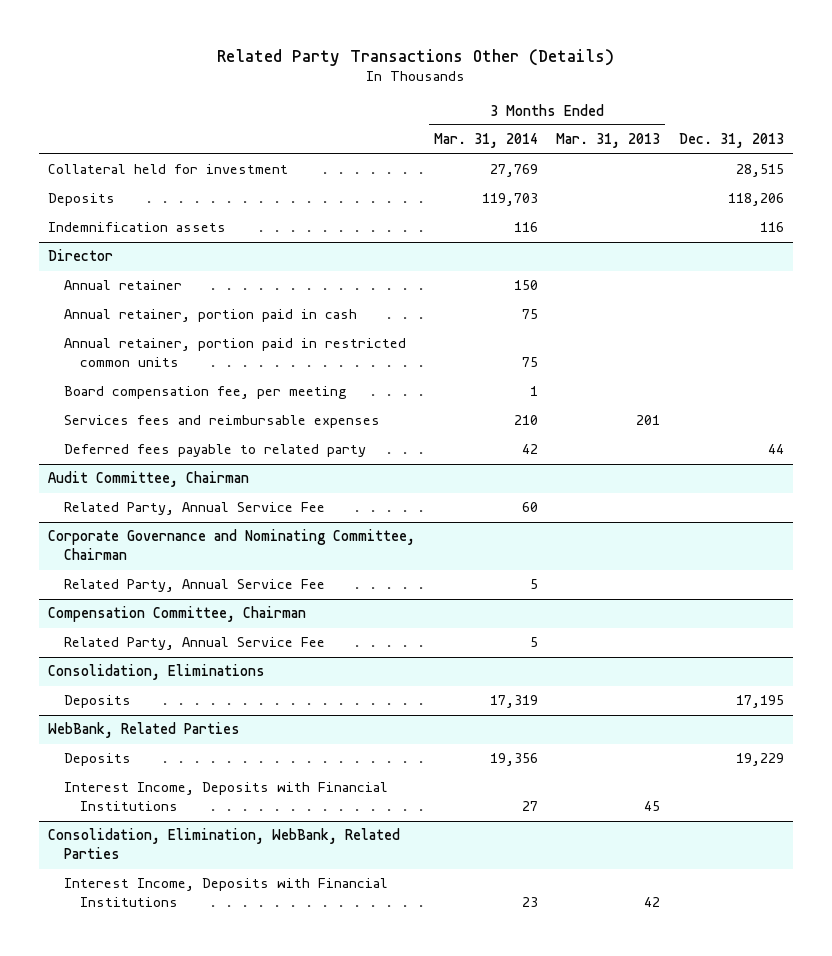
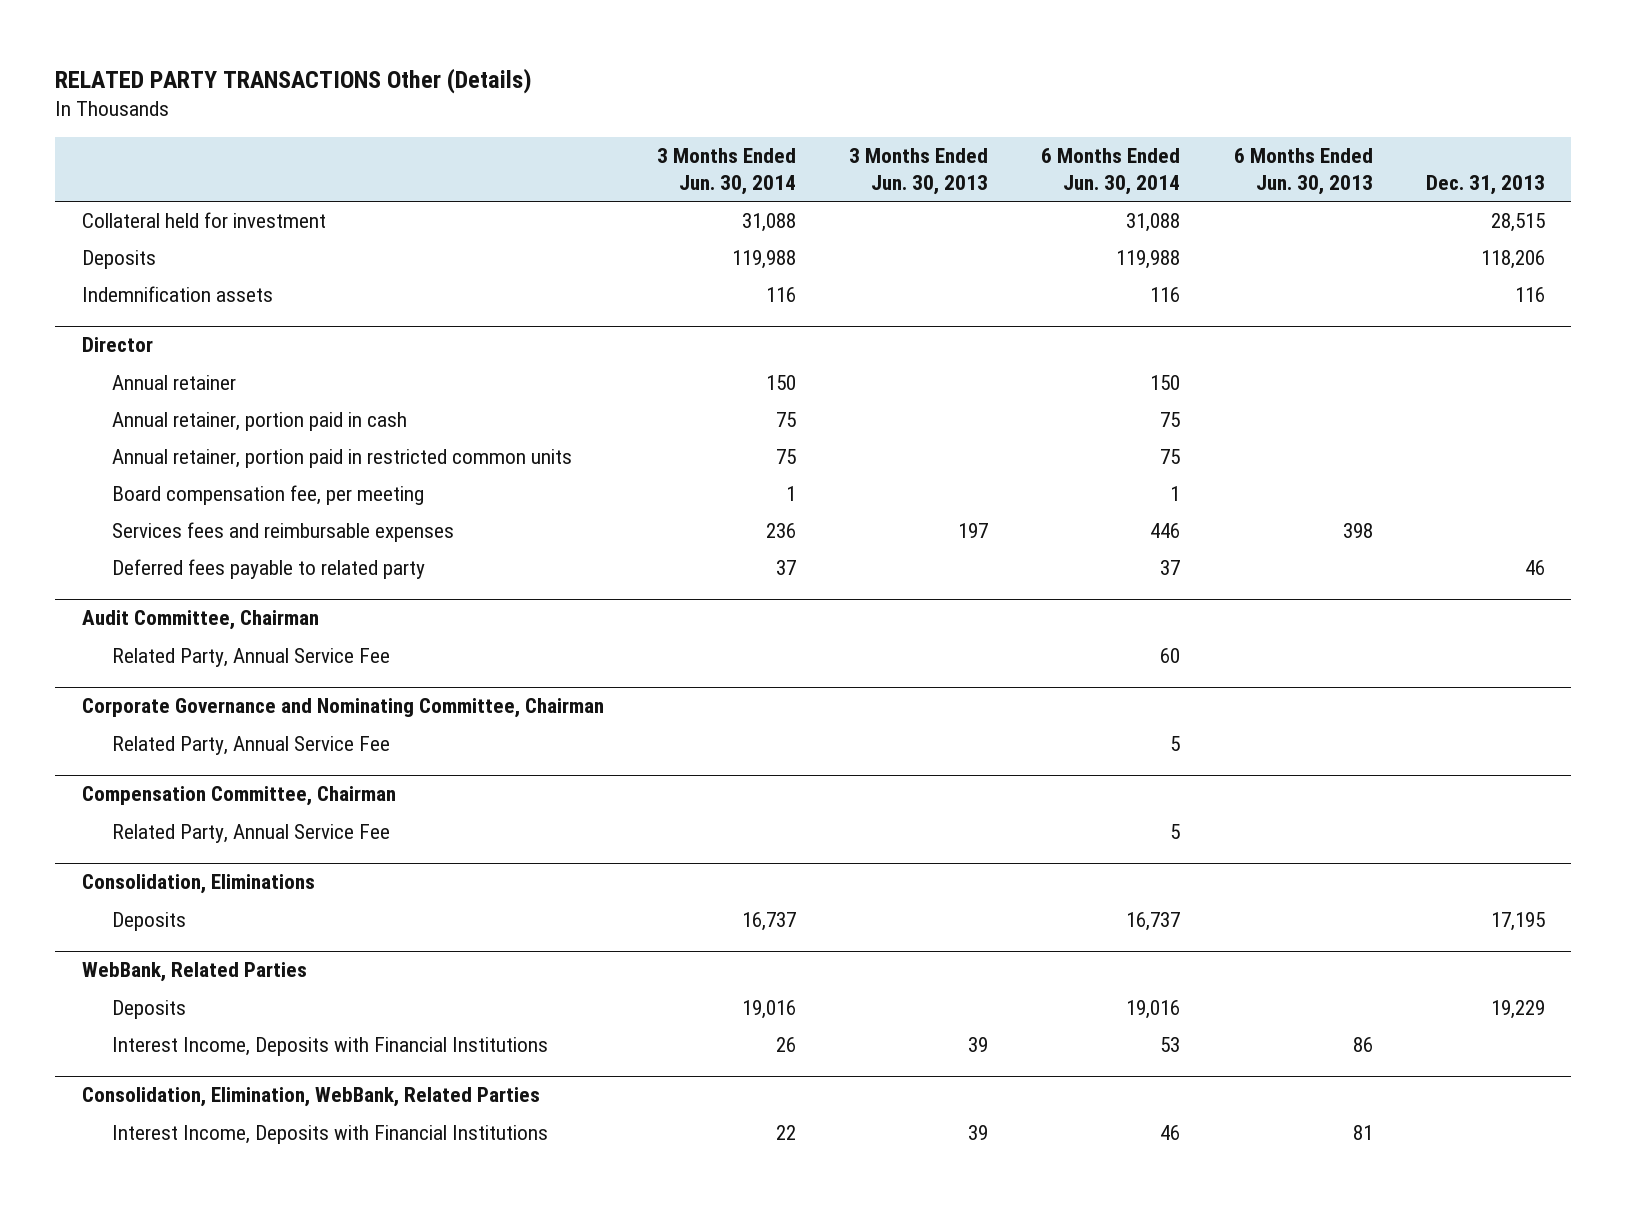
- Related Party Transactions Other (Details)
+ RELATED PARTY TRANSACTIONS Other (Details)
- | 3 Months Ended Mar. 31, 2014 | 3 Months Ended Mar. 31, 2013 | Dec. 31, 2013
+ | 3 Months Ended Jun. 30, 2014 | 3 Months Ended Jun. 30, 2013 | 6 Months Ended Jun. 30, 2014 | 6 Months Ended Jun. 30, 2013 | Dec. 31, 2013
@ Director
- Deferred fees payable to related party | 42 | | 44
+ Deferred fees payable to related party | 37 | | 37 | | 46

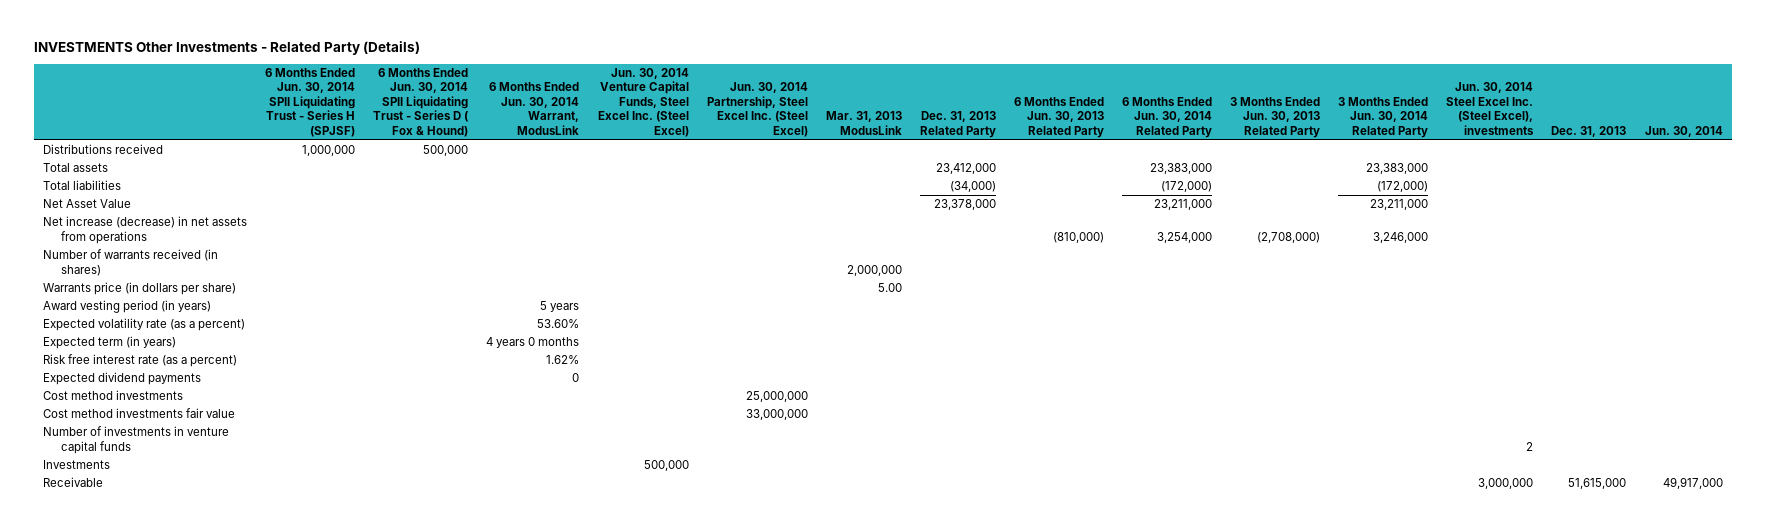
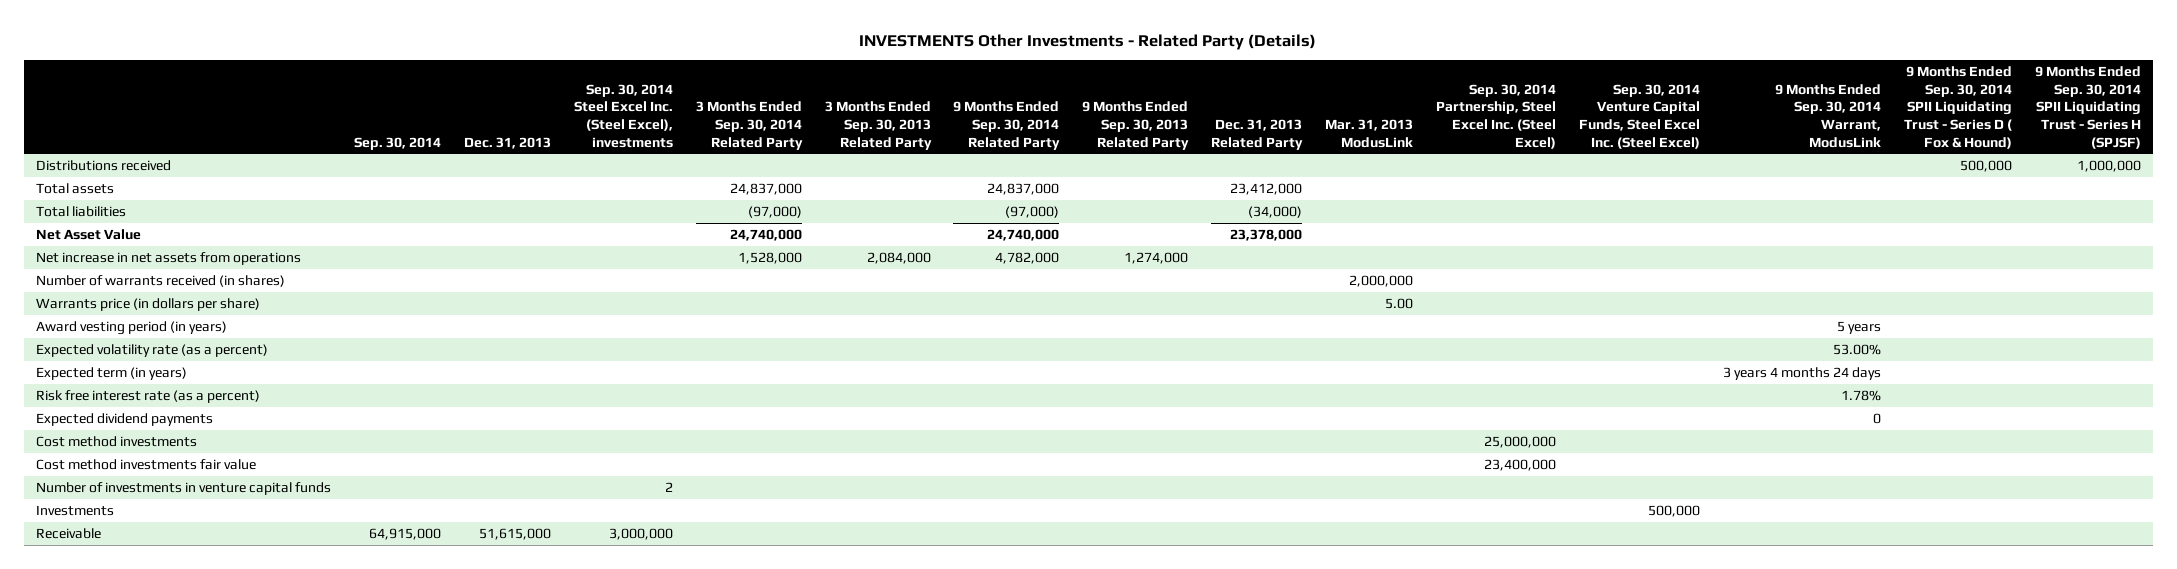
- | 6 Months Ended Jun. 30, 2014 SPII Liquidating Trust - Series H (SPJSF) | 6 Months Ended Jun. 30, 2014 SPII Liquidating Trust - Series D ( Fox & Hound) | 6 Months Ended Jun. 30, 2014 Warrant, ModusLink | Jun. 30, 2014 Venture Capital Funds, Steel Excel Inc. (Steel Excel) | Jun. 30, 2014 Partnership, Steel Excel Inc. (Steel Excel) | Mar. 31, 2013 ModusLink | Dec. 31, 2013 Related Party | 6 Months Ended Jun. 30, 2013 Related Party | 6 Months Ended Jun. 30, 2014 Related Party | 3 Months Ended Jun. 30, 2013 Related Party | 3 Months Ended Jun. 30, 2014 Related Party | Jun. 30, 2014 Steel Excel Inc. (Steel Excel), investments | Dec. 31, 2013 | Jun. 30, 2014
+ | Sep. 30, 2014 | Dec. 31, 2013 | Sep. 30, 2014 Steel Excel Inc. (Steel Excel), investments | 3 Months Ended Sep. 30, 2014 Related Party | 3 Months Ended Sep. 30, 2013 Related Party | 9 Months Ended Sep. 30, 2014 Related Party | 9 Months Ended Sep. 30, 2013 Related Party | Dec. 31, 2013 Related Party | Mar. 31, 2013 ModusLink | Sep. 30, 2014 Partnership, Steel Excel Inc. (Steel Excel) | Sep. 30, 2014 Venture Capital Funds, Steel Excel Inc. (Steel Excel) | 9 Months Ended Sep. 30, 2014 Warrant, ModusLink | 9 Months Ended Sep. 30, 2014 SPII Liquidating Trust - Series D ( Fox & Hound) | 9 Months Ended Sep. 30, 2014 SPII Liquidating Trust - Series H (SPJSF)
- Net increase (decrease) in net assets from operations | | | | | | | | (810,000) | 3,254,000 | (2,708,000) | 3,246,000 | | |
+ Net increase in net assets from operations | | | | 1,528,000 | 2,084,000 | 4,782,000 | 1,274,000 | | | | | | |

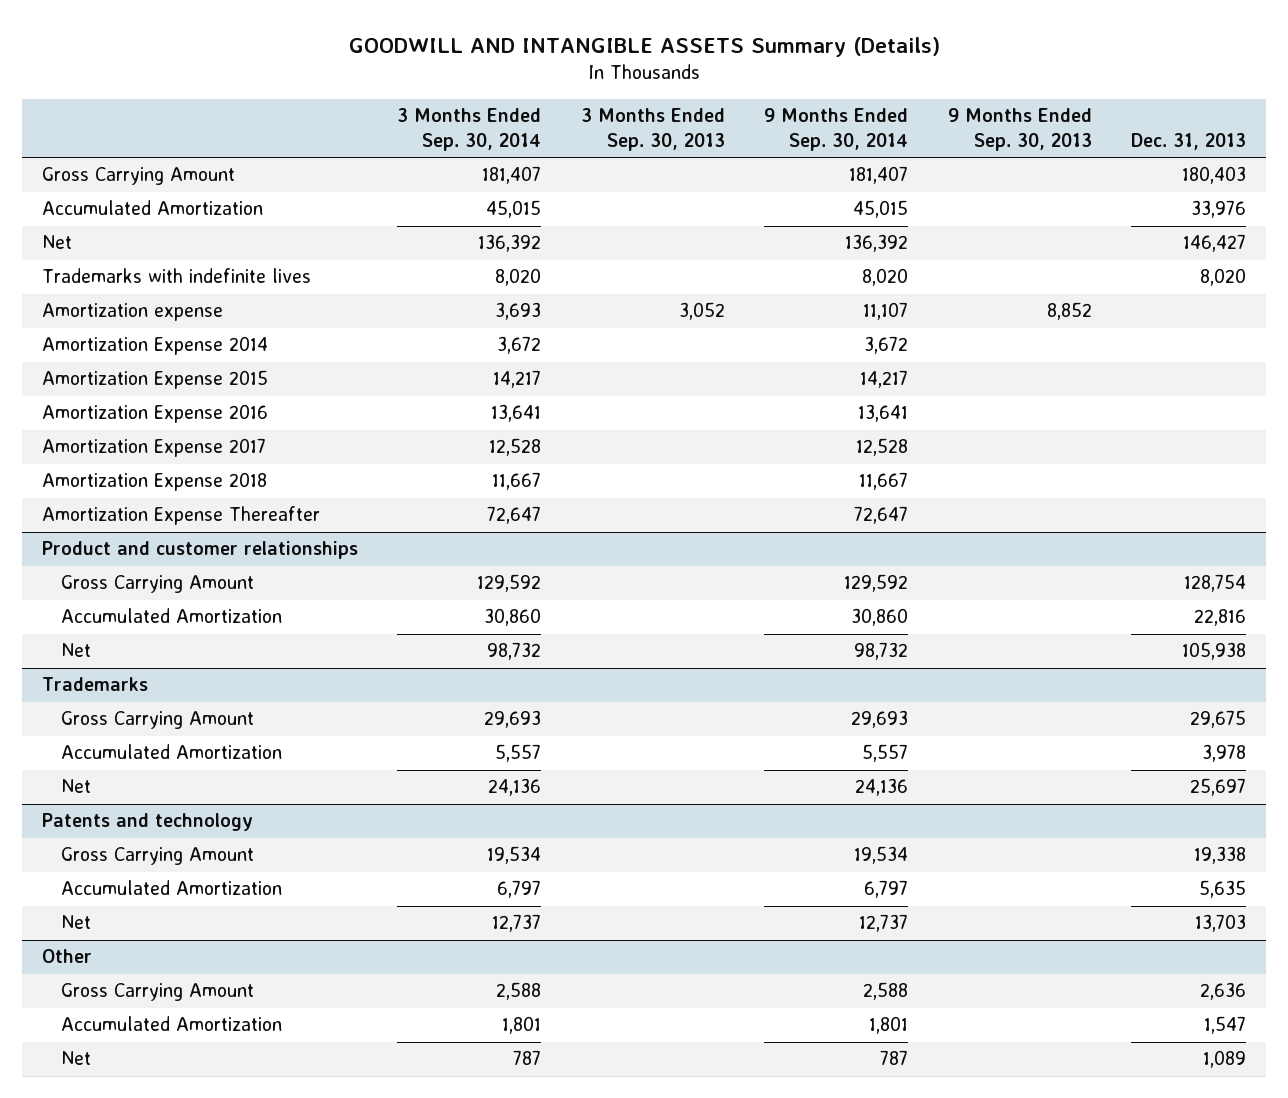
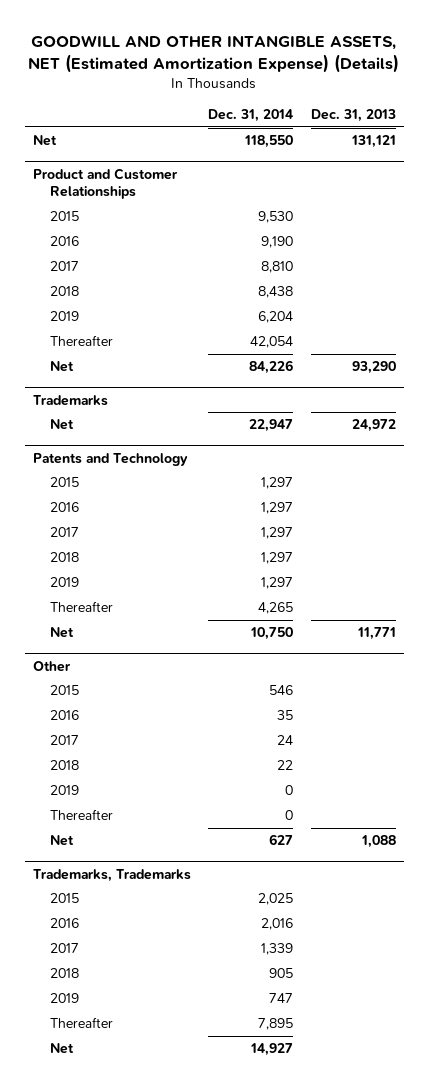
- GOODWILL AND INTANGIBLE ASSETS Summary (Details)
+ GOODWILL AND OTHER INTANGIBLE ASSETS, NET (Estimated Amortization Expense) (Details)
- | 3 Months Ended Sep. 30, 2014 | 3 Months Ended Sep. 30, 2013 | 9 Months Ended Sep. 30, 2014 | 9 Months Ended Sep. 30, 2013 | Dec. 31, 2013
+ | Dec. 31, 2014 | Dec. 31, 2013
- Gross Carrying Amount | 181,407 | | 181,407 | | 180,403
- Accumulated Amortization | 45,015 | | 45,015 | | 33,976
- Net | 136,392 | | 136,392 | | 146,427
- Trademarks with indefinite lives | 8,020 | | 8,020 | | 8,020
- Amortization expense | 3,693 | 3,052 | 11,107 | 8,852 |
- Amortization Expense 2014 | 3,672 | | 3,672 | |
- Amortization Expense 2015 | 14,217 | | 14,217 | |
- Amortization Expense 2016 | 13,641 | | 13,641 | |
- Amortization Expense 2017 | 12,528 | | 12,528 | |
- Amortization Expense 2018 | 11,667 | | 11,667 | |
- Amortization Expense Thereafter | 72,647 | | 72,647 | |
- Product and customer relationships
- Gross Carrying Amount | 129,592 | | 129,592 | | 128,754
- Accumulated Amortization | 30,860 | | 30,860 | | 22,816
- Net | 98,732 | | 98,732 | | 105,938
+ Net | 118,550 | 131,121
+ Product and Customer Relationships
+ 2015 | 9,530 |
+ 2016 | 9,190 |
+ 2017 | 8,810 |
+ 2018 | 8,438 |
+ 2019 | 6,204 |
+ Thereafter | 42,054 |
+ Net | 84,226 | 93,290
@ Trademarks
- Gross Carrying Amount | 29,693 | | 29,693 | | 29,675
- Accumulated Amortization | 5,557 | | 5,557 | | 3,978
- Net | 24,136 | | 24,136 | | 25,697
- Patents and technology
- Gross Carrying Amount | 19,534 | | 19,534 | | 19,338
- Accumulated Amortization | 6,797 | | 6,797 | | 5,635
- Net | 12,737 | | 12,737 | | 13,703
@ Trademarks
+ Net | 22,947 | 24,972
+ Patents and Technology
+ 2015 | 1,297 |
+ 2016 | 1,297 |
+ 2017 | 1,297 |
+ 2018 | 1,297 |
+ 2019 | 1,297 |
+ Thereafter | 4,265 |
+ Net | 10,750 | 11,771
@ Other
- Gross Carrying Amount | 2,588 | | 2,588 | | 2,636
- Accumulated Amortization | 1,801 | | 1,801 | | 1,547
- Net | 787 | | 787 | | 1,089
+ 2015 | 546 |
+ 2016 | 35 |
+ 2017 | 24 |
+ 2018 | 22 |
+ 2019 | 0 |
+ Thereafter | 0 |
+ Net | 627 | 1,088
+ Trademarks, Trademarks
+ 2015 | 2,025 |
+ 2016 | 2,016 |
+ 2017 | 1,339 |
+ 2018 | 905 |
+ 2019 | 747 |
+ Thereafter | 7,895 |
+ Net | 14,927 |

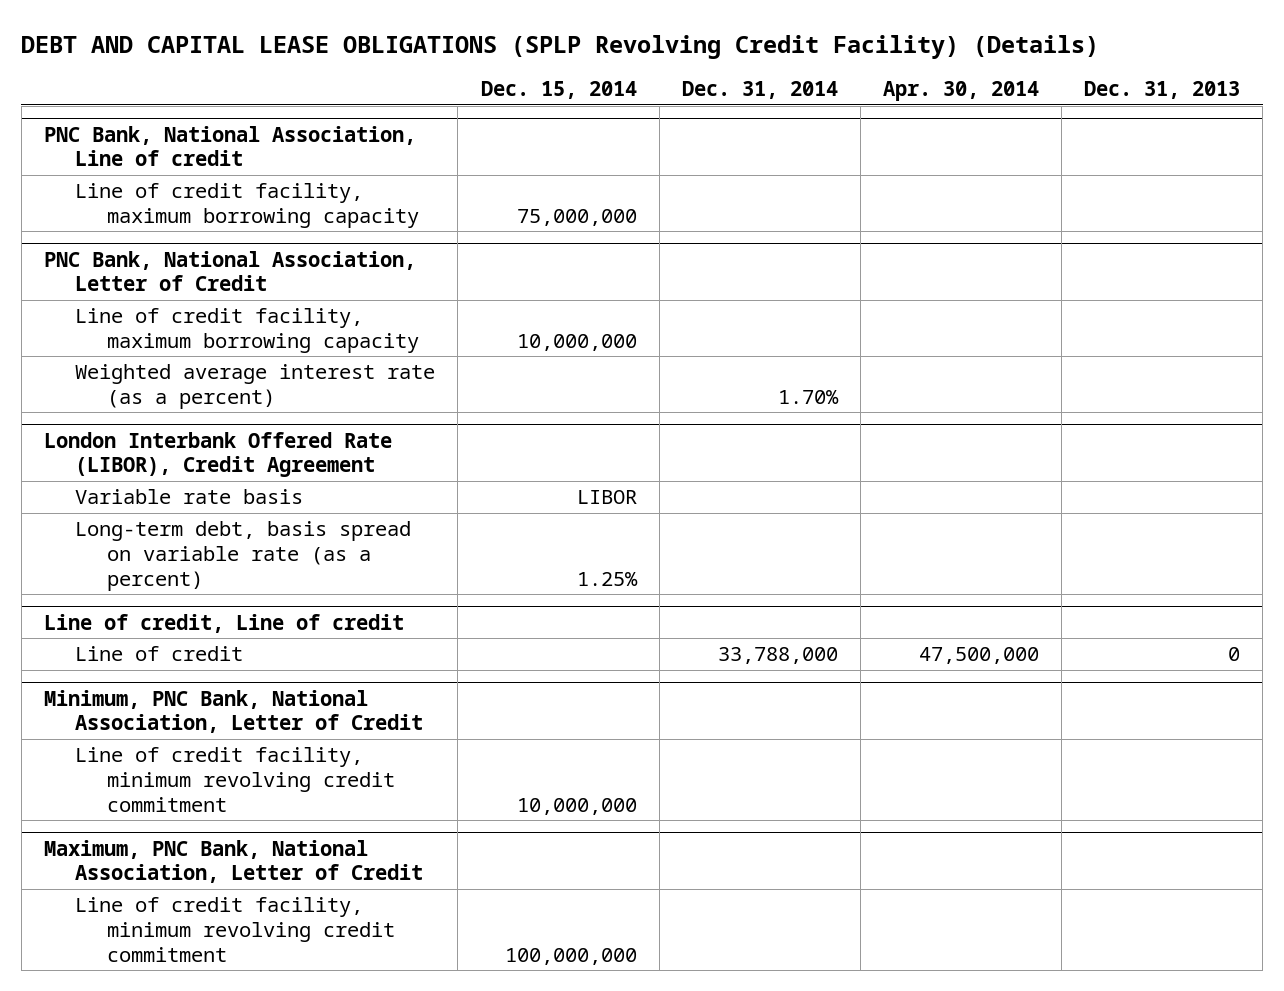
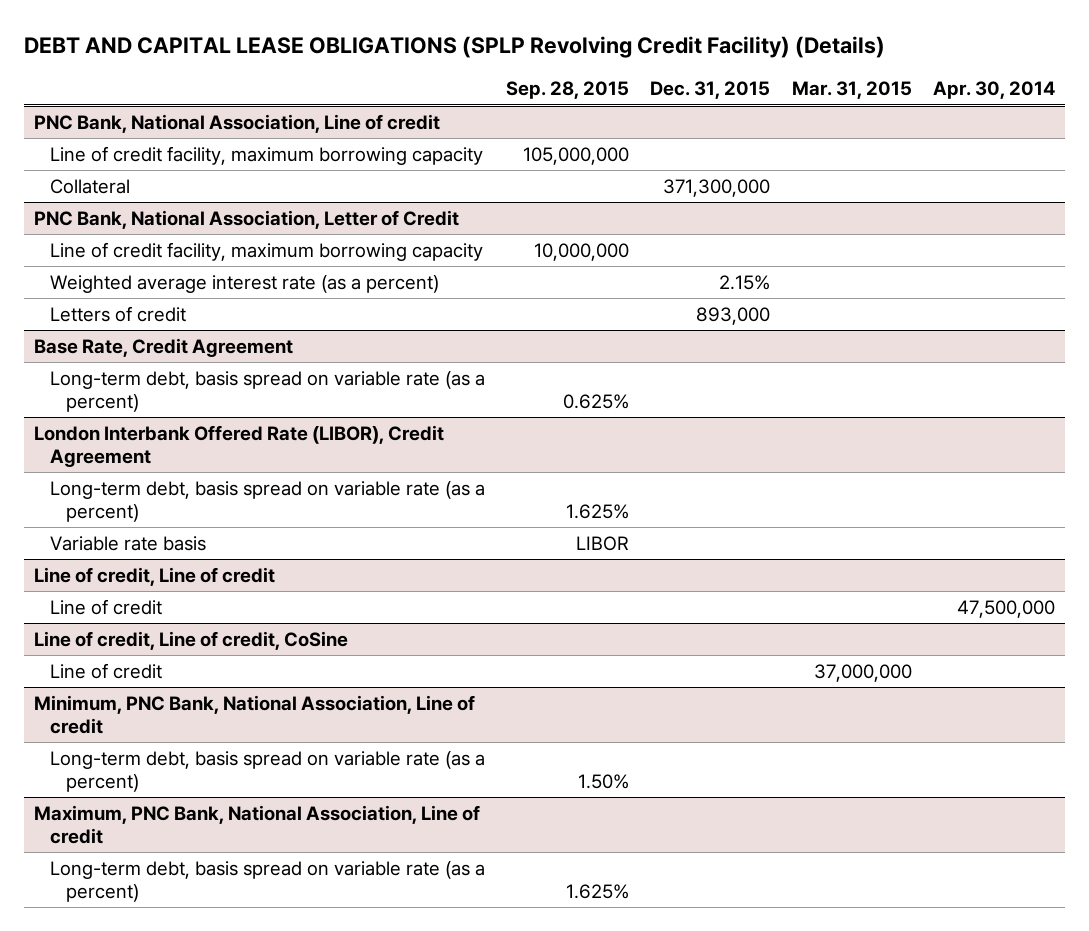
- | Dec. 15, 2014 | Dec. 31, 2014 | Apr. 30, 2014 | Dec. 31, 2013
+ | Sep. 28, 2015 | Dec. 31, 2015 | Mar. 31, 2015 | Apr. 30, 2014
@ PNC Bank, National Association, Line of credit
+ Collateral | | 371,300,000 | |
@ PNC Bank, National Association, Letter of Credit
+ Letters of credit | | 893,000 | |
+ Base Rate, Credit Agreement
+ Long-term debt, basis spread on variable rate (as a percent) | 0.625% | | |
@ London Interbank Offered Rate (LIBOR), Credit Agreement
moved down: Variable rate basis | LIBOR | | |
- Minimum, PNC Bank, National Association, Letter of Credit
- Line of credit facility, minimum revolving credit commitment | 10,000,000 | | |
- Maximum, PNC Bank, National Association, Letter of Credit
- Line of credit facility, minimum revolving credit commitment | 100,000,000 | | |
+ Line of credit, Line of credit, CoSine
+ Line of credit | | | 37,000,000 |
+ Minimum, PNC Bank, National Association, Line of credit
+ Long-term debt, basis spread on variable rate (as a percent) | 1.50% | | |
+ Maximum, PNC Bank, National Association, Line of credit
+ Long-term debt, basis spread on variable rate (as a percent) | 1.625% | | |

